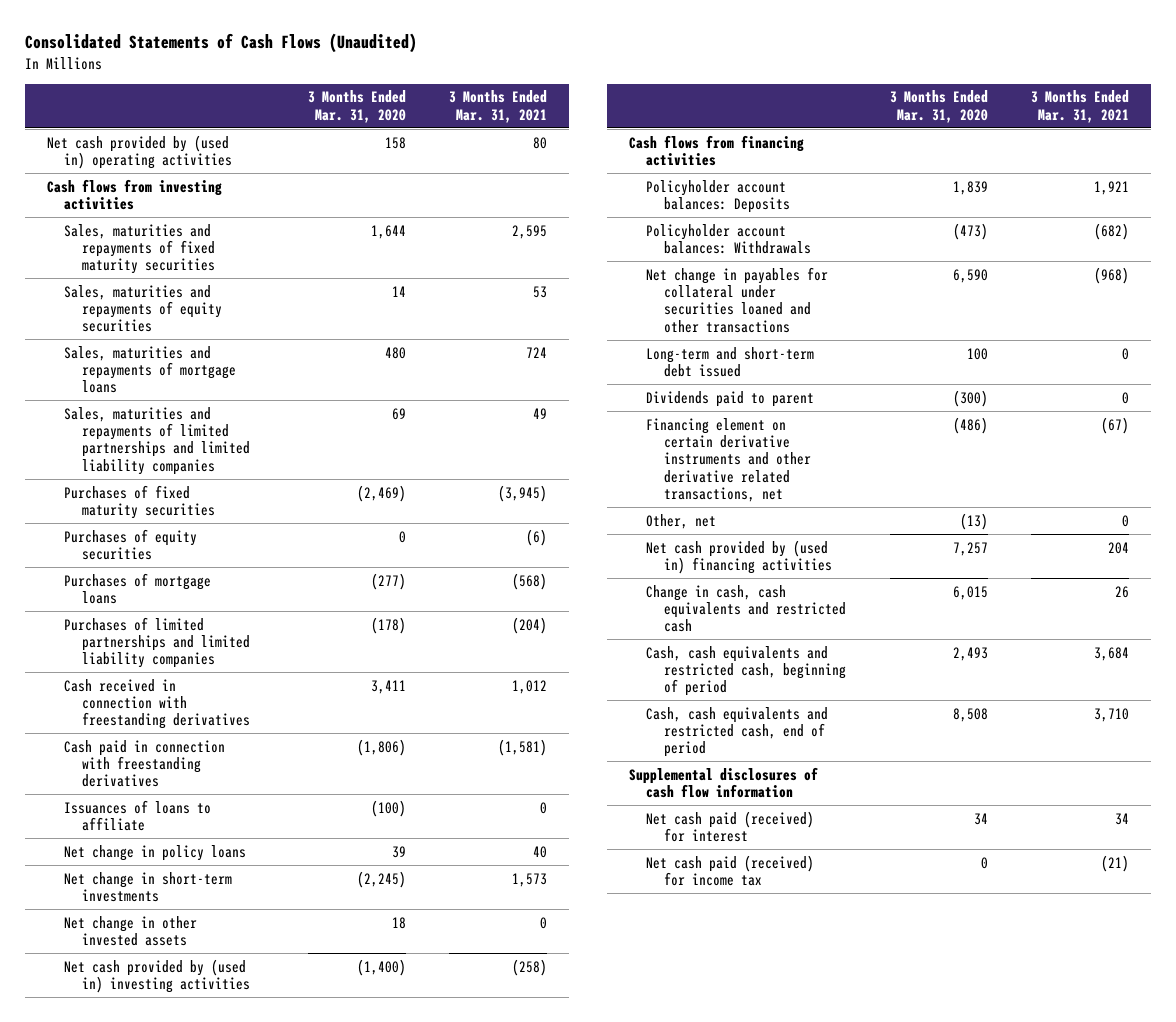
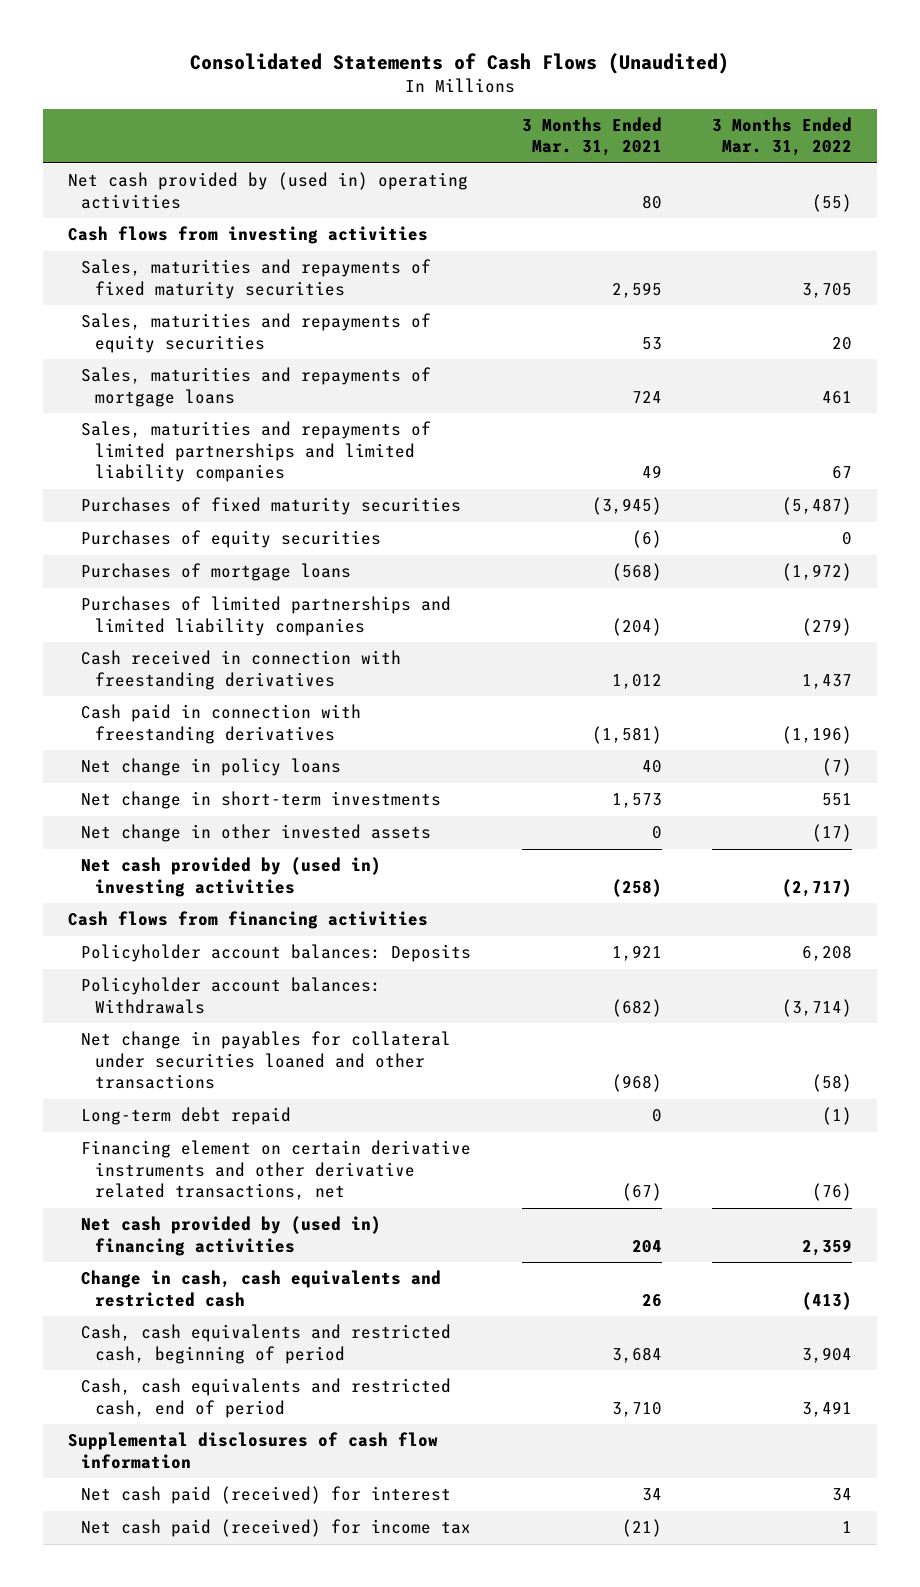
- | 3 Months Ended Mar. 31, 2020 | 3 Months Ended Mar. 31, 2021
+ | 3 Months Ended Mar. 31, 2021 | 3 Months Ended Mar. 31, 2022
- Issuances of loans to affiliate | (100) | 0
- Long-term and short-term debt issued | 100 | 0
- Dividends paid to parent | (300) | 0
+ Long-term debt repaid | 0 | (1)
- Other, net | (13) | 0

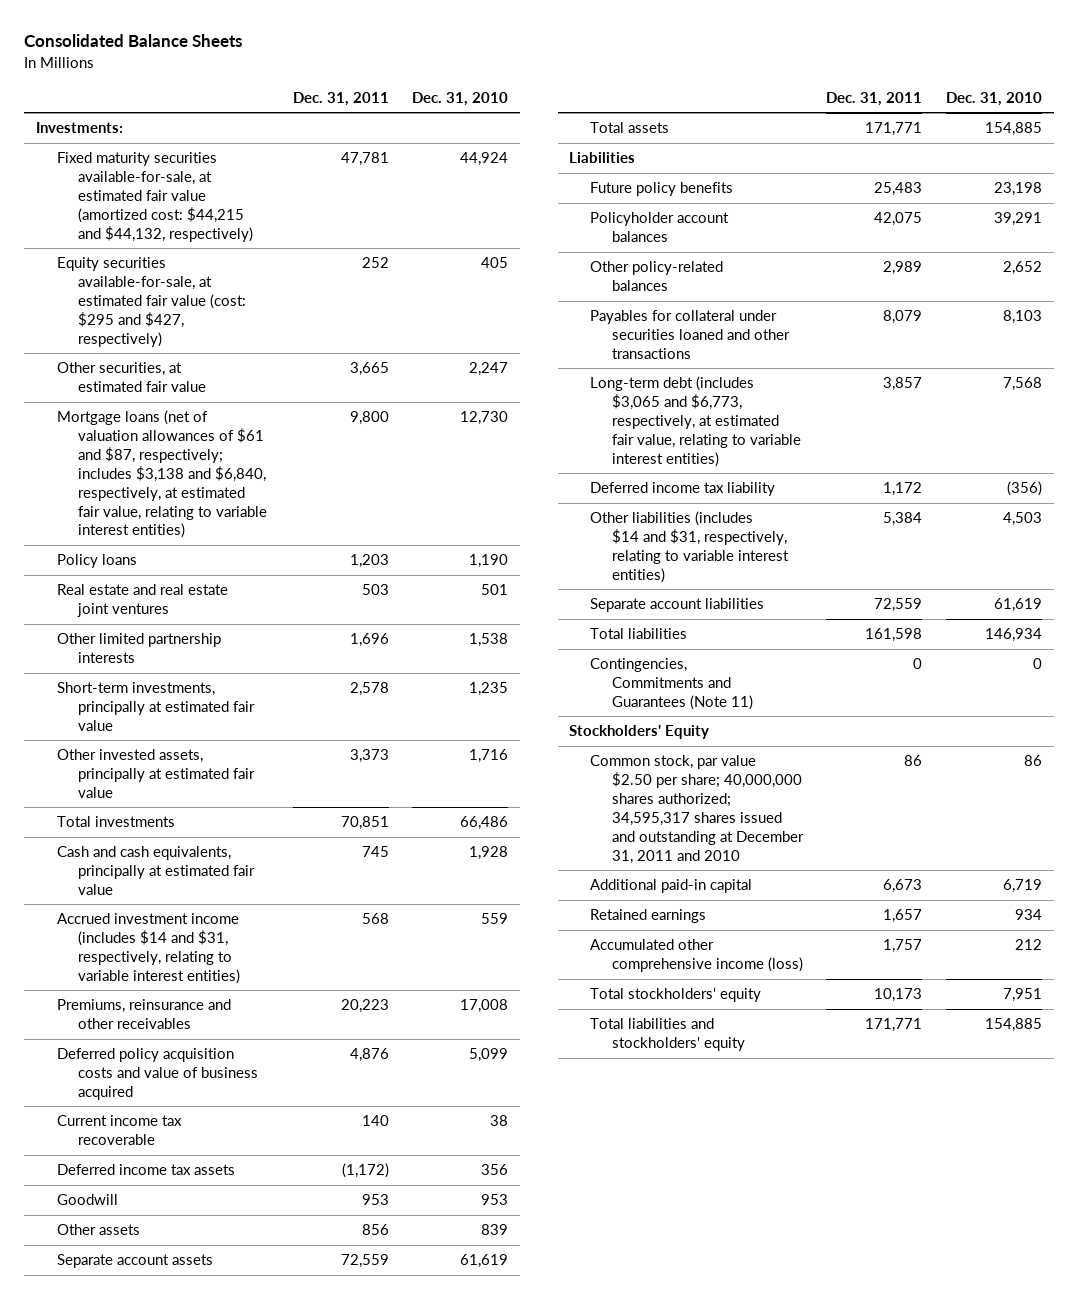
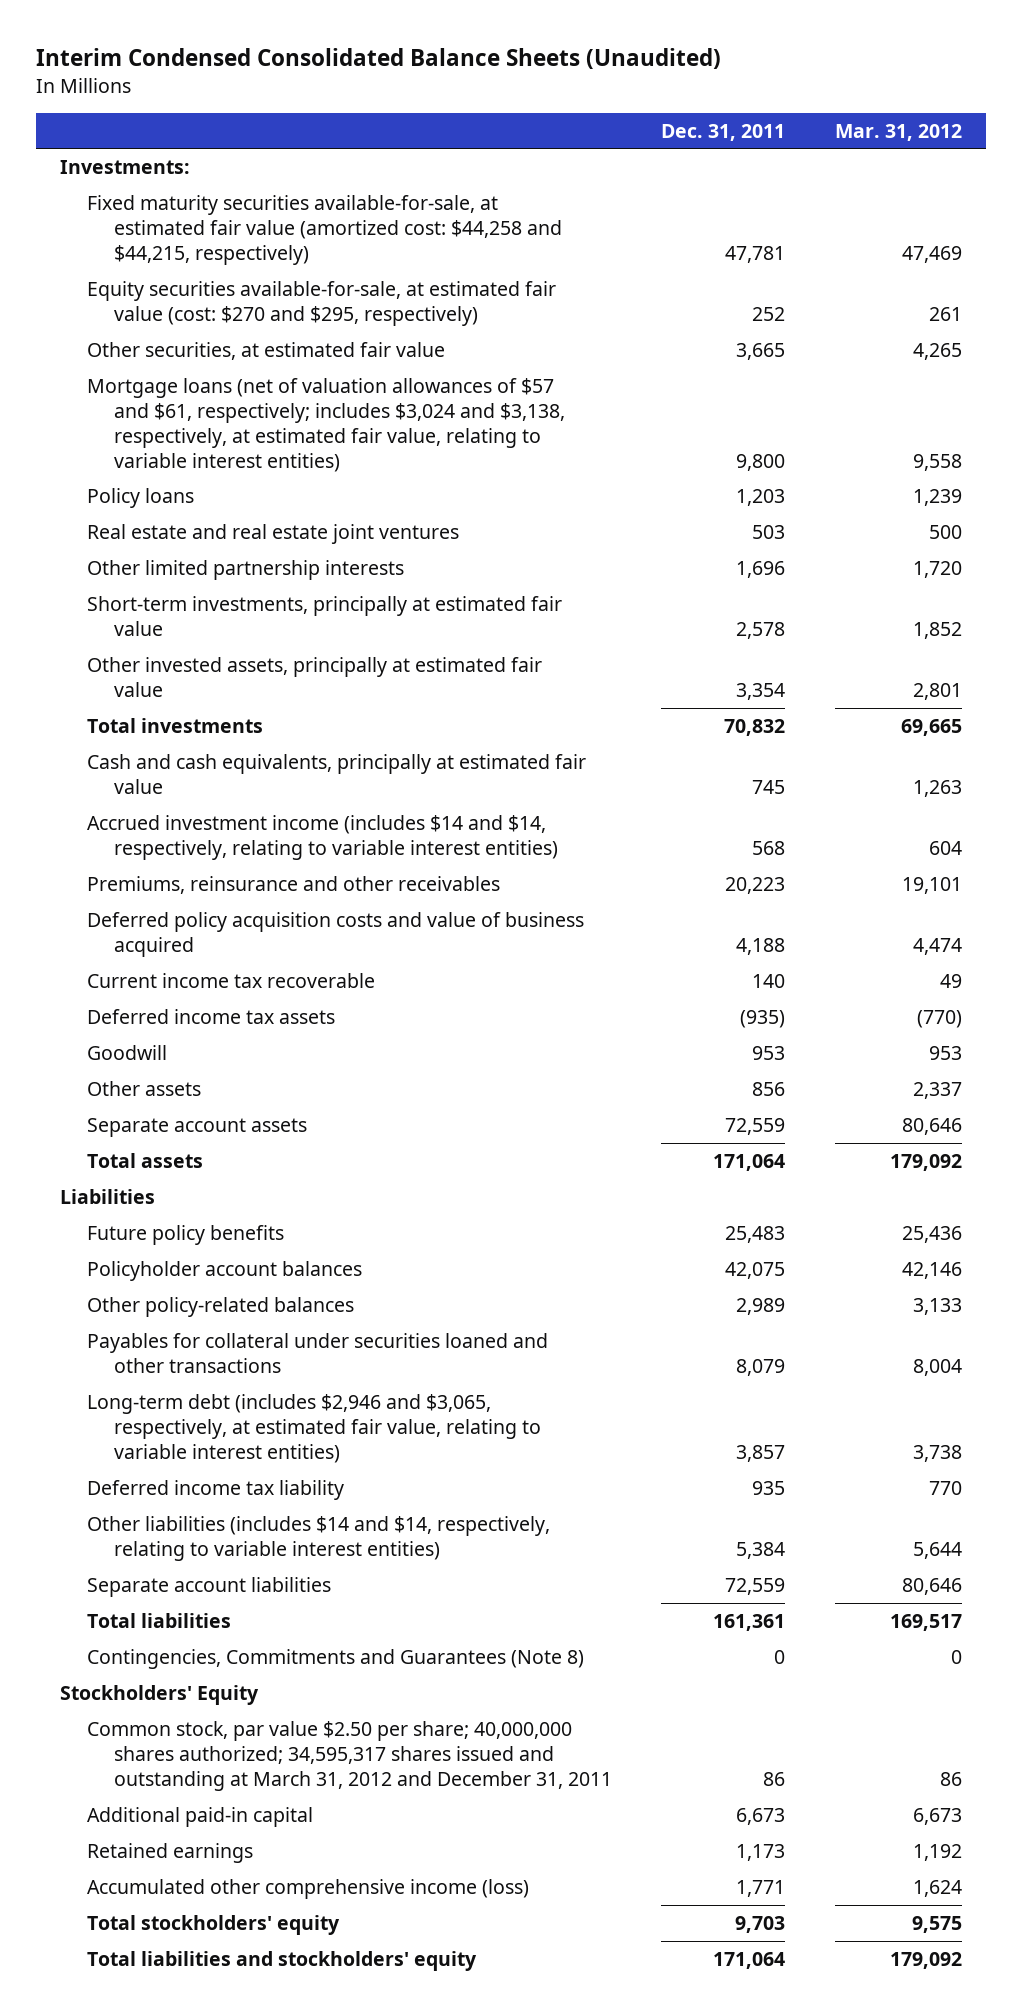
- Consolidated Balance Sheets
+ Interim Condensed Consolidated Balance Sheets (Unaudited)
- | Dec. 31, 2011 | Dec. 31, 2010
+ | Dec. 31, 2011 | Mar. 31, 2012
- Fixed maturity securities available-for-sale, at estimated fair value (amortized cost: $44,215 and $44,132, respectively) | 47,781 | 44,924
- Equity securities available-for-sale, at estimated fair value (cost: $295 and $427, respectively) | 252 | 405
+ Fixed maturity securities available-for-sale, at estimated fair value (amortized cost: $44,258 and $44,215, respectively) | 47,781 | 47,469
+ Equity securities available-for-sale, at estimated fair value (cost: $270 and $295, respectively) | 252 | 261
- Mortgage loans (net of valuation allowances of $61 and $87, respectively; includes $3,138 and $6,840, respectively, at estimated fair value, relating to variable interest entities) | 9,800 | 12,730
+ Mortgage loans (net of valuation allowances of $57 and $61, respectively; includes $3,024 and $3,138, respectively, at estimated fair value, relating to variable interest entities) | 9,800 | 9,558
- Other invested assets, principally at estimated fair value | 3,373 | 1,716
- Total investments | 70,851 | 66,486
+ Other invested assets, principally at estimated fair value | 3,354 | 2,801
+ Total investments | 70,832 | 69,665
- Accrued investment income (includes $14 and $31, respectively, relating to variable interest entities) | 568 | 559
+ Accrued investment income (includes $14 and $14, respectively, relating to variable interest entities) | 568 | 604
- Deferred policy acquisition costs and value of business acquired | 4,876 | 5,099
+ Deferred policy acquisition costs and value of business acquired | 4,188 | 4,474
- Deferred income tax assets | (1,172) | 356
+ Deferred income tax assets | (935) | (770)
- Total assets | 171,771 | 154,885
+ Total assets | 171,064 | 179,092
- Long-term debt (includes $3,065 and $6,773, respectively, at estimated fair value, relating to variable interest entities) | 3,857 | 7,568
- Deferred income tax liability | 1,172 | (356)
- Other liabilities (includes $14 and $31, respectively, relating to variable interest entities) | 5,384 | 4,503
+ Long-term debt (includes $2,946 and $3,065, respectively, at estimated fair value, relating to variable interest entities) | 3,857 | 3,738
+ Deferred income tax liability | 935 | 770
+ Other liabilities (includes $14 and $14, respectively, relating to variable interest entities) | 5,384 | 5,644
- Total liabilities | 161,598 | 146,934
- Contingencies, Commitments and Guarantees (Note 11) | 0 | 0
+ Total liabilities | 161,361 | 169,517
+ Contingencies, Commitments and Guarantees (Note 8) | 0 | 0
- Common stock, par value $2.50 per share; 40,000,000 shares authorized; 34,595,317 shares issued and outstanding at December 31, 2011 and 2010 | 86 | 86
+ Common stock, par value $2.50 per share; 40,000,000 shares authorized; 34,595,317 shares issued and outstanding at March 31, 2012 and December 31, 2011 | 86 | 86
- Retained earnings | 1,657 | 934
- Accumulated other comprehensive income (loss) | 1,757 | 212
- Total stockholders' equity | 10,173 | 7,951
- Total liabilities and stockholders' equity | 171,771 | 154,885
+ Retained earnings | 1,173 | 1,192
+ Accumulated other comprehensive income (loss) | 1,771 | 1,624
+ Total stockholders' equity | 9,703 | 9,575
+ Total liabilities and stockholders' equity | 171,064 | 179,092

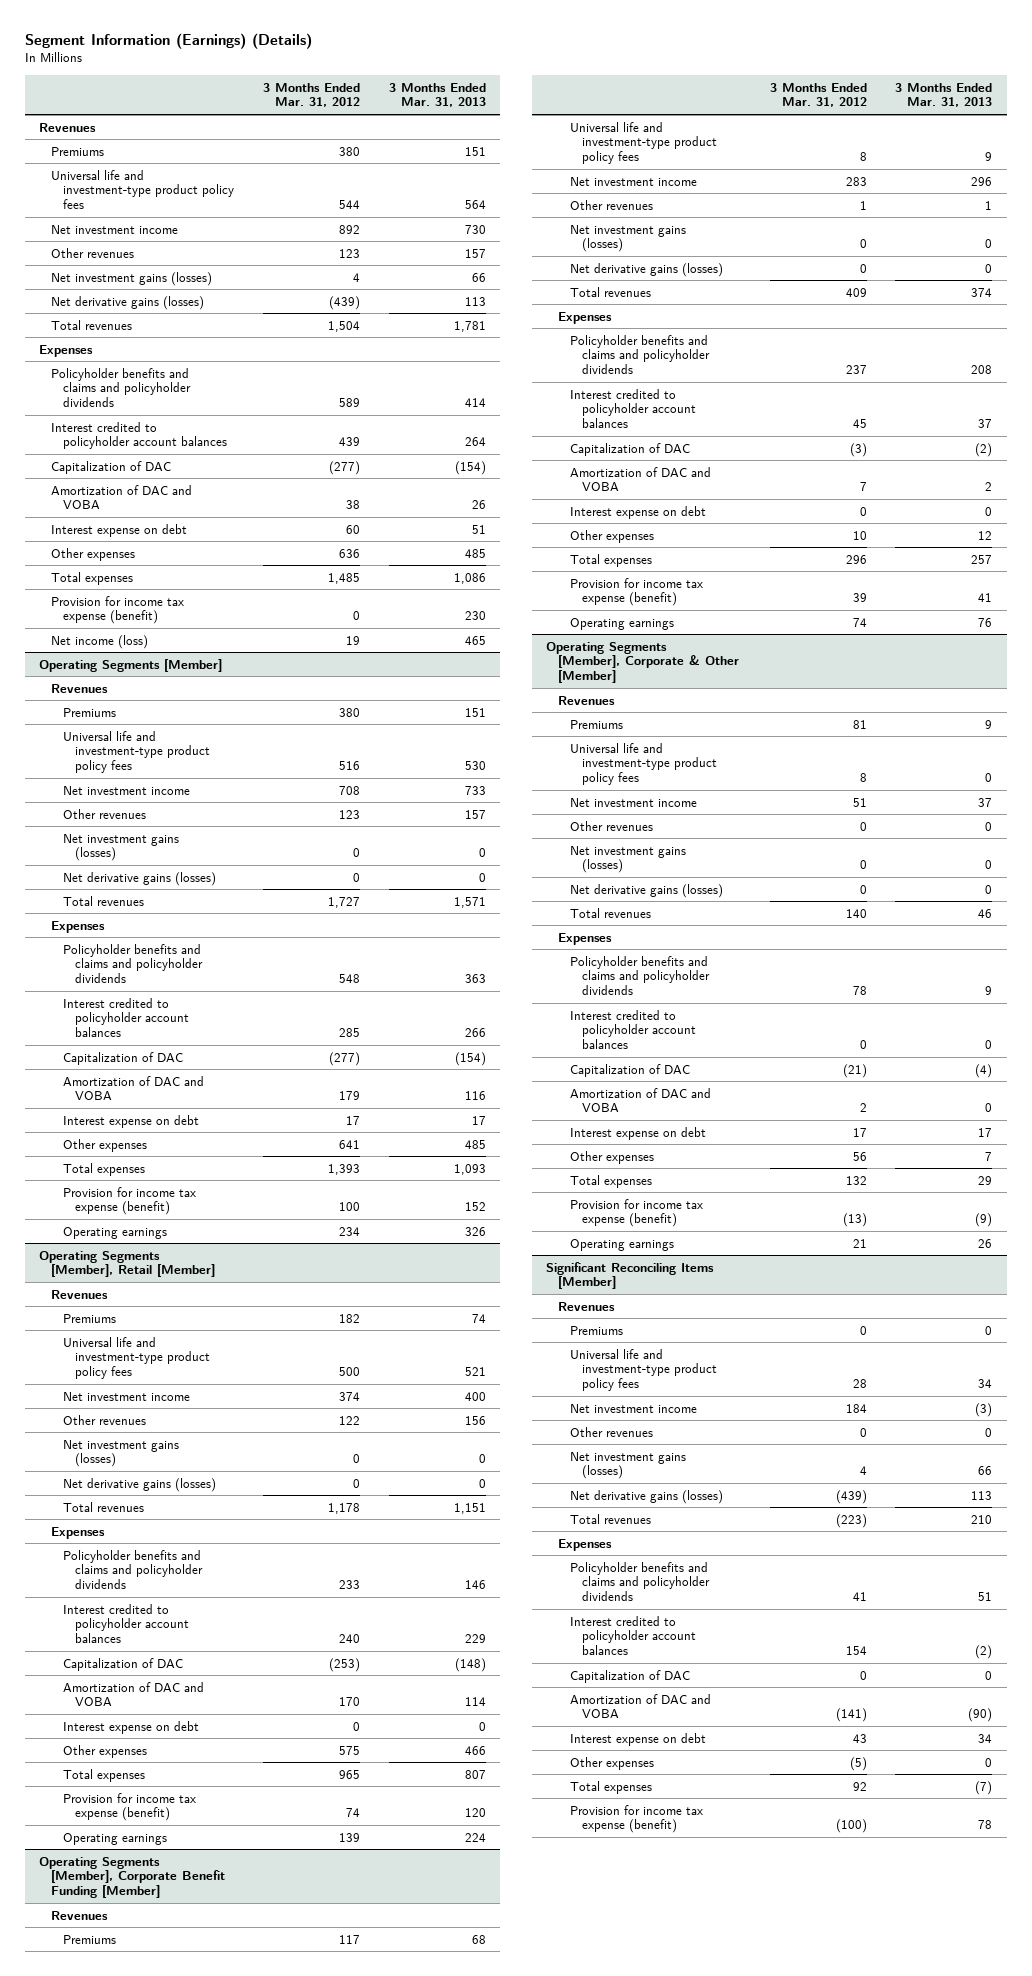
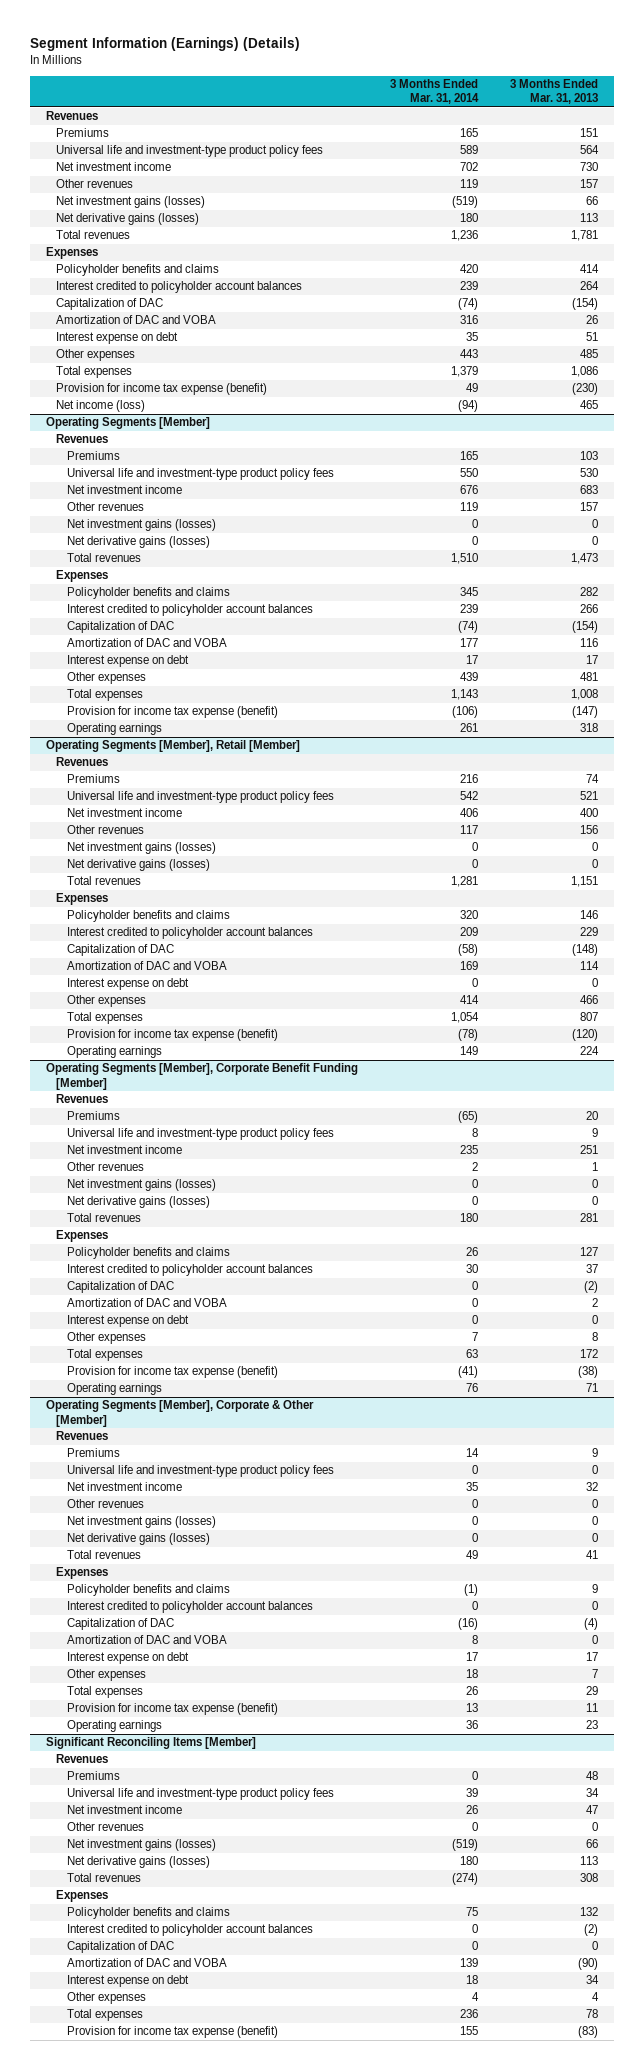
- | 3 Months Ended Mar. 31, 2012 | 3 Months Ended Mar. 31, 2013
+ | 3 Months Ended Mar. 31, 2014 | 3 Months Ended Mar. 31, 2013
- Policyholder benefits and claims and policyholder dividends | 589 | 414
+ Policyholder benefits and claims | 420 | 414
- Provision for income tax expense (benefit) | 0 | 230
+ Provision for income tax expense (benefit) | 49 | (230)
@ Operating Segments [Member]
- Premiums | 380 | 151
+ Premiums | 165 | 103
- Net investment income | 708 | 733
+ Net investment income | 676 | 683
- Total revenues | 1,727 | 1,571
+ Total revenues | 1,510 | 1,473
- Policyholder benefits and claims and policyholder dividends | 548 | 363
+ Policyholder benefits and claims | 345 | 282
- Other expenses | 641 | 485
- Total expenses | 1,393 | 1,093
- Provision for income tax expense (benefit) | 100 | 152
- Operating earnings | 234 | 326
+ Other expenses | 439 | 481
+ Total expenses | 1,143 | 1,008
+ Provision for income tax expense (benefit) | (106) | (147)
+ Operating earnings | 261 | 318
@ Operating Segments [Member], Retail [Member]
- Policyholder benefits and claims and policyholder dividends | 233 | 146
+ Policyholder benefits and claims | 320 | 146
- Provision for income tax expense (benefit) | 74 | 120
+ Provision for income tax expense (benefit) | (78) | (120)
@ Operating Segments [Member], Corporate Benefit Funding [Member]
- Premiums | 117 | 68
+ Premiums | (65) | 20
- Net investment income | 283 | 296
+ Net investment income | 235 | 251
- Total revenues | 409 | 374
+ Total revenues | 180 | 281
- Policyholder benefits and claims and policyholder dividends | 237 | 208
+ Policyholder benefits and claims | 26 | 127
- Other expenses | 10 | 12
- Total expenses | 296 | 257
- Provision for income tax expense (benefit) | 39 | 41
- Operating earnings | 74 | 76
+ Other expenses | 7 | 8
+ Total expenses | 63 | 172
+ Provision for income tax expense (benefit) | (41) | (38)
+ Operating earnings | 76 | 71
@ Operating Segments [Member], Corporate & Other [Member]
- Net investment income | 51 | 37
+ Net investment income | 35 | 32
- Total revenues | 140 | 46
+ Total revenues | 49 | 41
- Policyholder benefits and claims and policyholder dividends | 78 | 9
+ Policyholder benefits and claims | (1) | 9
- Provision for income tax expense (benefit) | (13) | (9)
- Operating earnings | 21 | 26
+ Provision for income tax expense (benefit) | 13 | 11
+ Operating earnings | 36 | 23
@ Significant Reconciling Items [Member]
- Premiums | 0 | 0
+ Premiums | 0 | 48
- Net investment income | 184 | (3)
+ Net investment income | 26 | 47
- Total revenues | (223) | 210
+ Total revenues | (274) | 308
- Policyholder benefits and claims and policyholder dividends | 41 | 51
+ Policyholder benefits and claims | 75 | 132
- Other expenses | (5) | 0
- Total expenses | 92 | (7)
- Provision for income tax expense (benefit) | (100) | 78
+ Other expenses | 4 | 4
+ Total expenses | 236 | 78
+ Provision for income tax expense (benefit) | 155 | (83)

